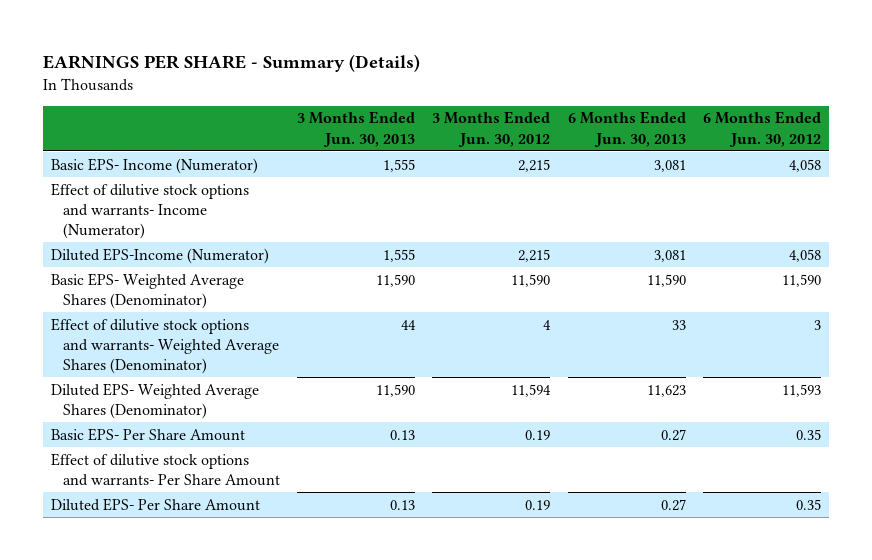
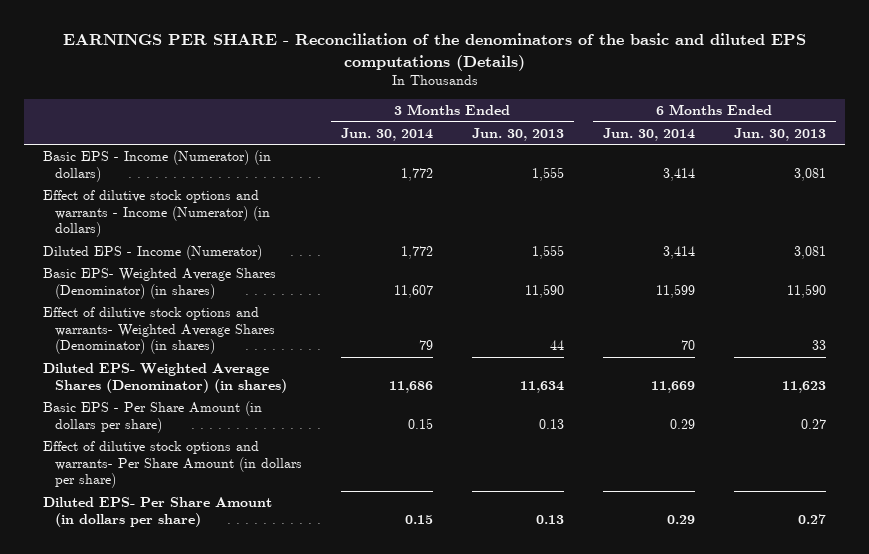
- EARNINGS PER SHARE - Summary (Details)
+ EARNINGS PER SHARE - Reconciliation of the denominators of the basic and diluted EPS computations (Details)
- | 3 Months Ended Jun. 30, 2013 | 3 Months Ended Jun. 30, 2012 | 6 Months Ended Jun. 30, 2013 | 6 Months Ended Jun. 30, 2012
+ | 3 Months Ended Jun. 30, 2014 | 3 Months Ended Jun. 30, 2013 | 6 Months Ended Jun. 30, 2014 | 6 Months Ended Jun. 30, 2013
- Basic EPS- Income (Numerator) | 1,555 | 2,215 | 3,081 | 4,058
- Effect of dilutive stock options and warrants- Income (Numerator)
- Diluted EPS-Income (Numerator) | 1,555 | 2,215 | 3,081 | 4,058
- Basic EPS- Weighted Average Shares (Denominator) | 11,590 | 11,590 | 11,590 | 11,590
- Effect of dilutive stock options and warrants- Weighted Average Shares (Denominator) | 44 | 4 | 33 | 3
- Diluted EPS- Weighted Average Shares (Denominator) | 11,590 | 11,594 | 11,623 | 11,593
- Basic EPS- Per Share Amount | 0.13 | 0.19 | 0.27 | 0.35
- Effect of dilutive stock options and warrants- Per Share Amount
- Diluted EPS- Per Share Amount | 0.13 | 0.19 | 0.27 | 0.35
+ Basic EPS - Income (Numerator) (in dollars) | 1,772 | 1,555 | 3,414 | 3,081
+ Effect of dilutive stock options and warrants - Income (Numerator) (in dollars)
+ Diluted EPS - Income (Numerator) | 1,772 | 1,555 | 3,414 | 3,081
+ Basic EPS- Weighted Average Shares (Denominator) (in shares) | 11,607 | 11,590 | 11,599 | 11,590
+ Effect of dilutive stock options and warrants- Weighted Average Shares (Denominator) (in shares) | 79 | 44 | 70 | 33
+ Diluted EPS- Weighted Average Shares (Denominator) (in shares) | 11,686 | 11,634 | 11,669 | 11,623
+ Basic EPS - Per Share Amount (in dollars per share) | 0.15 | 0.13 | 0.29 | 0.27
+ Effect of dilutive stock options and warrants- Per Share Amount (in dollars per share)
+ Diluted EPS- Per Share Amount (in dollars per share) | 0.15 | 0.13 | 0.29 | 0.27

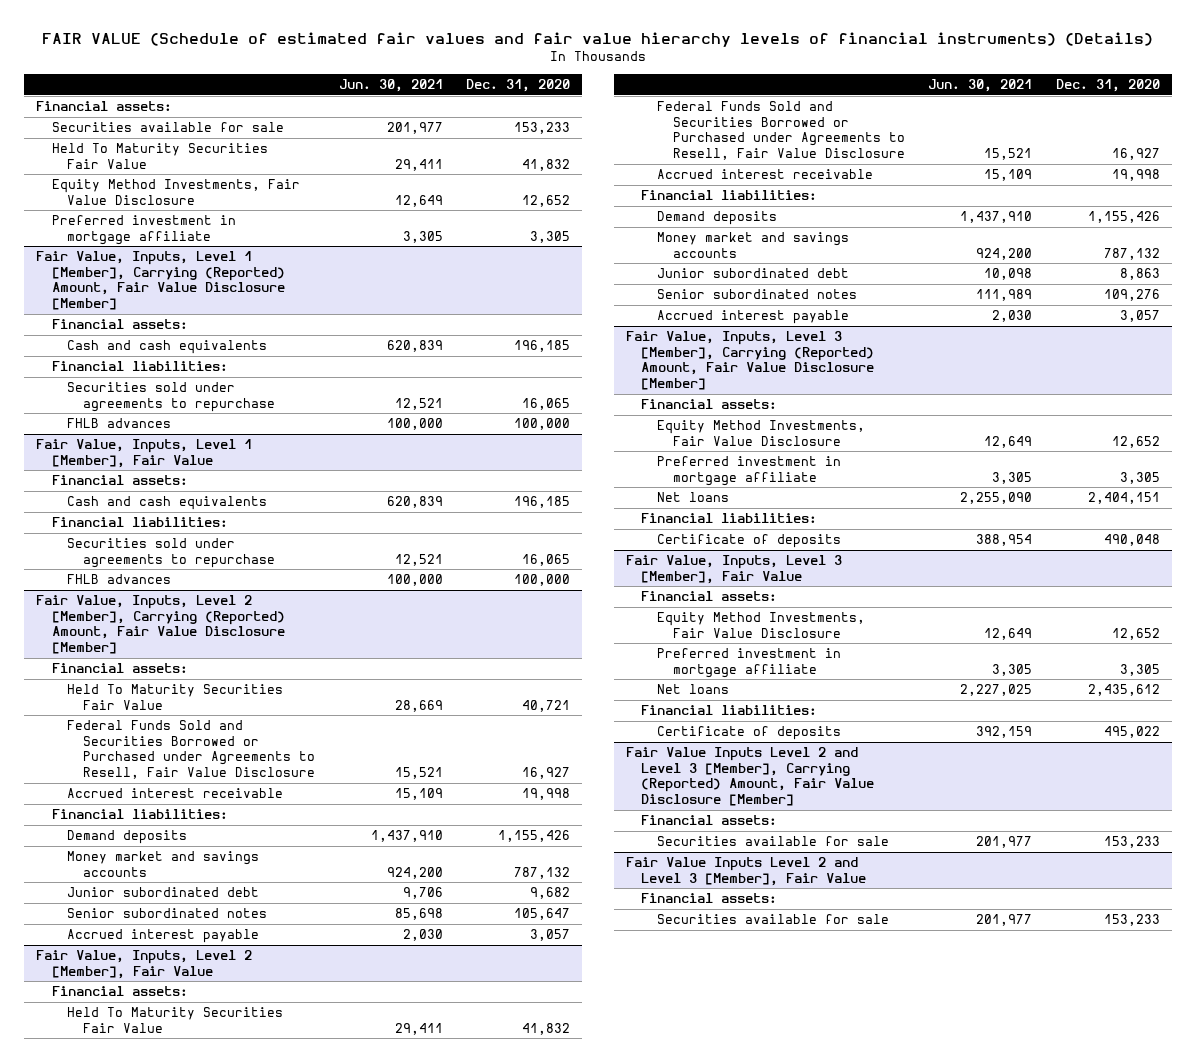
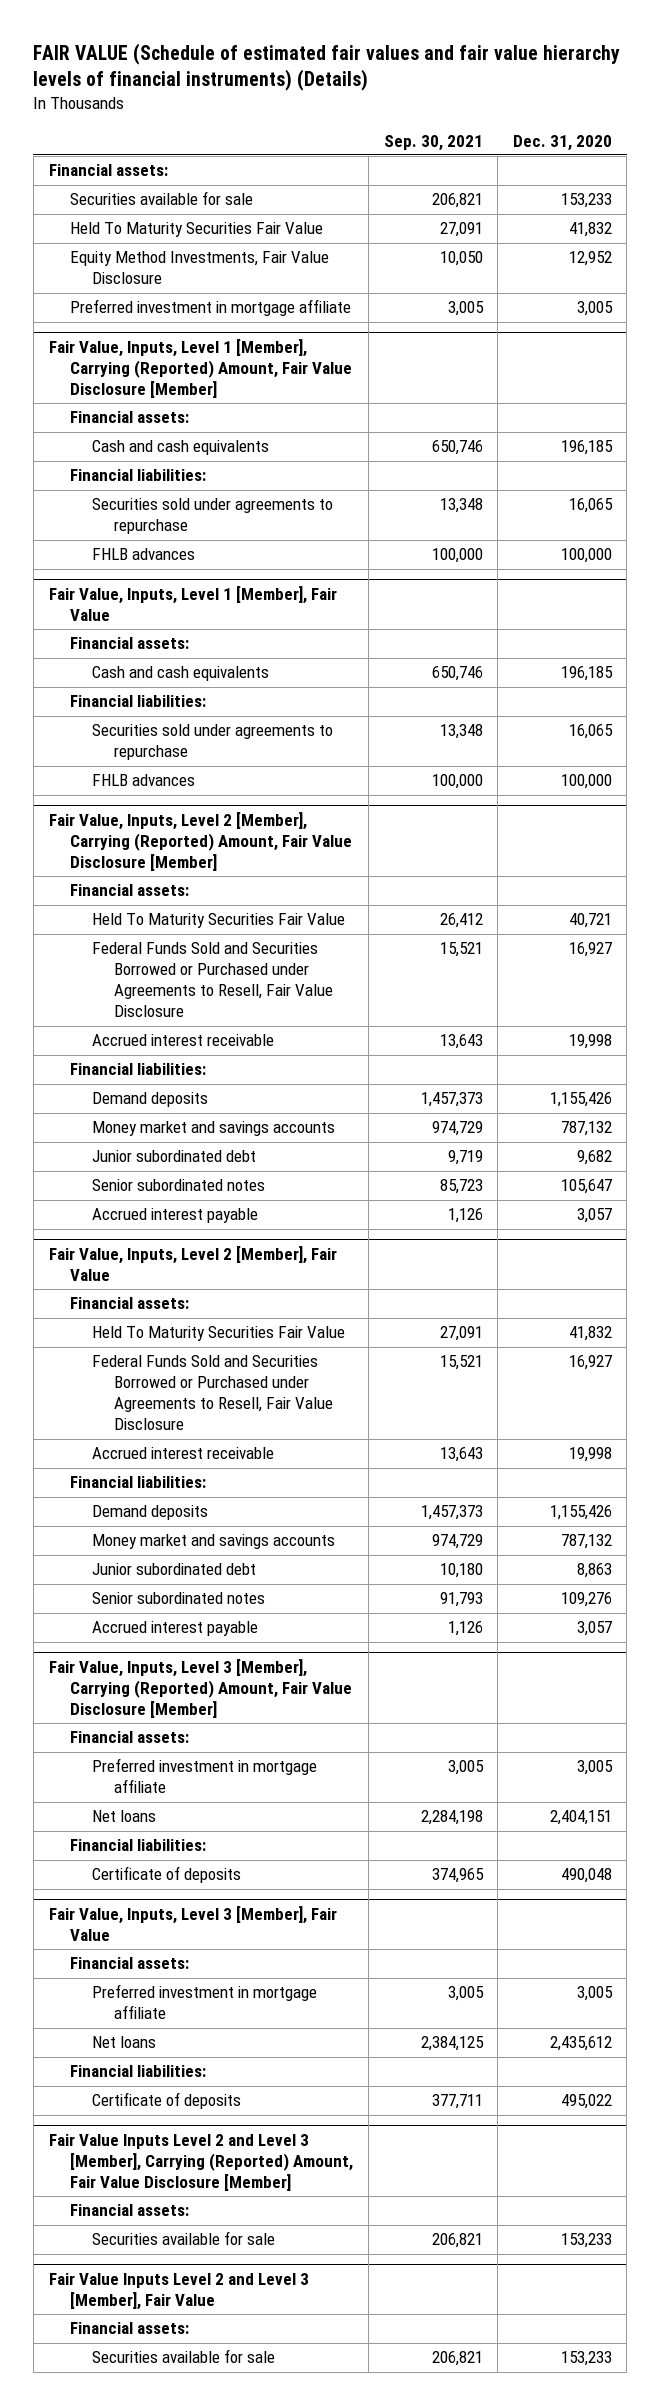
- | Jun. 30, 2021 | Dec. 31, 2020
+ | Sep. 30, 2021 | Dec. 31, 2020
- Equity Method Investments, Fair Value Disclosure | 12,649 | 12,652
- Preferred investment in mortgage affiliate | 3,305 | 3,305
+ Equity Method Investments, Fair Value Disclosure | 10,050 | 12,952
+ Preferred investment in mortgage affiliate | 3,005 | 3,005
@ Fair Value, Inputs, Level 3 [Member], Carrying (Reported) Amount, Fair Value Disclosure [Member]
- Equity Method Investments, Fair Value Disclosure | 12,649 | 12,652
- Preferred investment in mortgage affiliate | 3,305 | 3,305
+ Preferred investment in mortgage affiliate | 3,005 | 3,005
@ Fair Value, Inputs, Level 3 [Member], Fair Value
- Equity Method Investments, Fair Value Disclosure | 12,649 | 12,652
- Preferred investment in mortgage affiliate | 3,305 | 3,305
+ Preferred investment in mortgage affiliate | 3,005 | 3,005

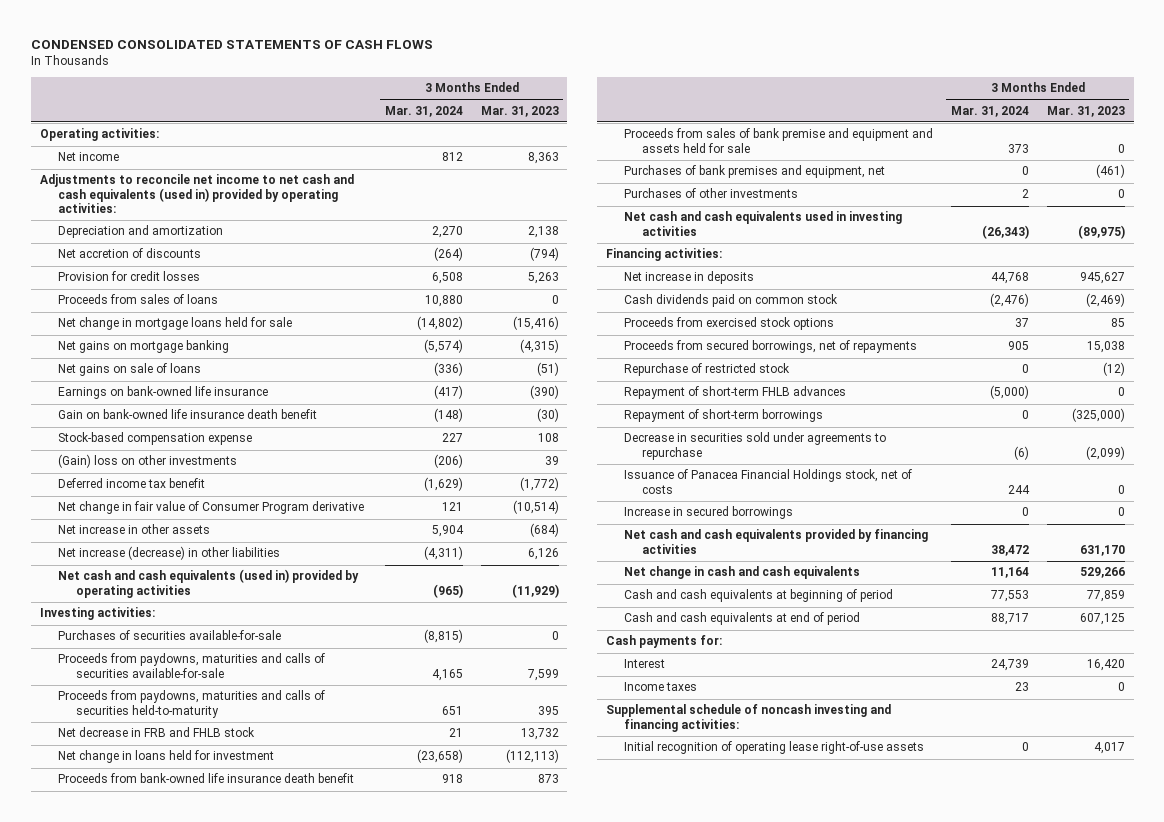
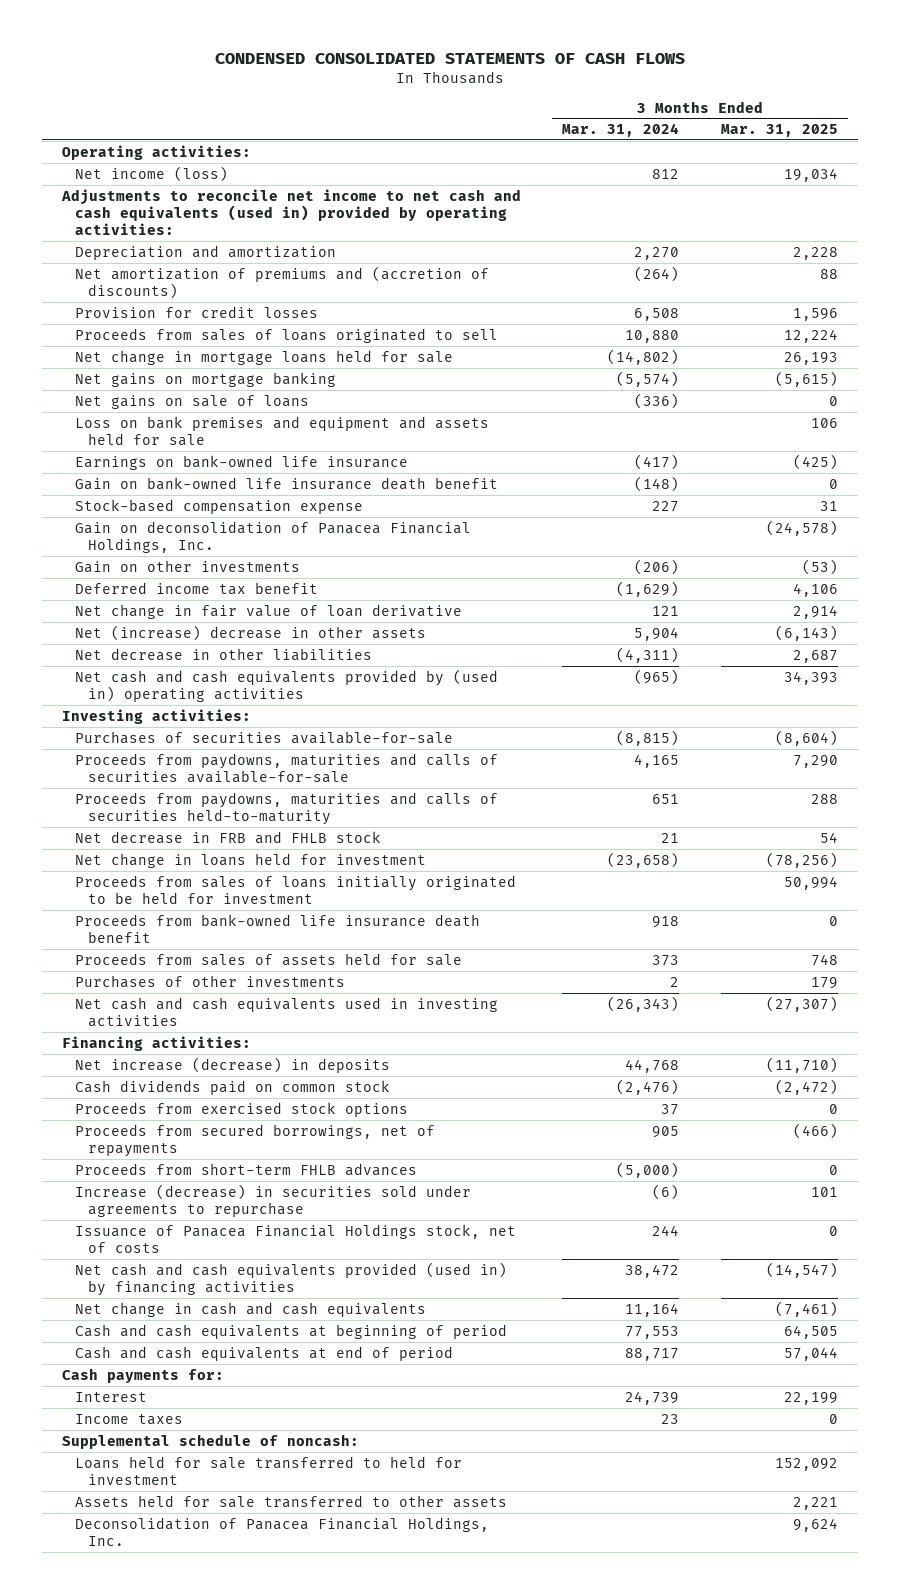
- | 3 Months Ended Mar. 31, 2024 | 3 Months Ended Mar. 31, 2023
+ | 3 Months Ended Mar. 31, 2024 | 3 Months Ended Mar. 31, 2025
- Net income | 812 | 8,363
+ Net income (loss) | 812 | 19,034
- Net accretion of discounts | (264) | (794)
+ Net amortization of premiums and (accretion of discounts) | (264) | 88
- Proceeds from sales of loans | 10,880 | 0
+ Proceeds from sales of loans originated to sell | 10,880 | 12,224
+ Loss on bank premises and equipment and assets held for sale | | 106
- (Gain) loss on other investments | (206) | 39
+ Gain on deconsolidation of Panacea Financial Holdings, Inc. | | (24,578)
+ Gain on other investments | (206) | (53)
- Net change in fair value of Consumer Program derivative | 121 | (10,514)
- Net increase in other assets | 5,904 | (684)
- Net increase (decrease) in other liabilities | (4,311) | 6,126
- Net cash and cash equivalents (used in) provided by operating activities | (965) | (11,929)
+ Net change in fair value of loan derivative | 121 | 2,914
+ Net (increase) decrease in other assets | 5,904 | (6,143)
+ Net decrease in other liabilities | (4,311) | 2,687
+ Net cash and cash equivalents provided by (used in) operating activities | (965) | 34,393
+ Proceeds from sales of loans initially originated to be held for investment | | 50,994
- Proceeds from sales of bank premise and equipment and assets held for sale | 373 | 0
- Purchases of bank premises and equipment, net | 0 | (461)
+ Proceeds from sales of assets held for sale | 373 | 748
- Net increase in deposits | 44,768 | 945,627
+ Net increase (decrease) in deposits | 44,768 | (11,710)
- Repurchase of restricted stock | 0 | (12)
- Repayment of short-term FHLB advances | (5,000) | 0
- Repayment of short-term borrowings | 0 | (325,000)
- Decrease in securities sold under agreements to repurchase | (6) | (2,099)
+ Proceeds from short-term FHLB advances | (5,000) | 0
+ Increase (decrease) in securities sold under agreements to repurchase | (6) | 101
- Increase in secured borrowings | 0 | 0
- Net cash and cash equivalents provided by financing activities | 38,472 | 631,170
+ Net cash and cash equivalents provided (used in) by financing activities | 38,472 | (14,547)
- Supplemental schedule of noncash investing and financing activities:
- Initial recognition of operating lease right-of-use assets | 0 | 4,017
+ Supplemental schedule of noncash:
+ Loans held for sale transferred to held for investment | | 152,092
+ Assets held for sale transferred to other assets | | 2,221
+ Deconsolidation of Panacea Financial Holdings, Inc. | | 9,624

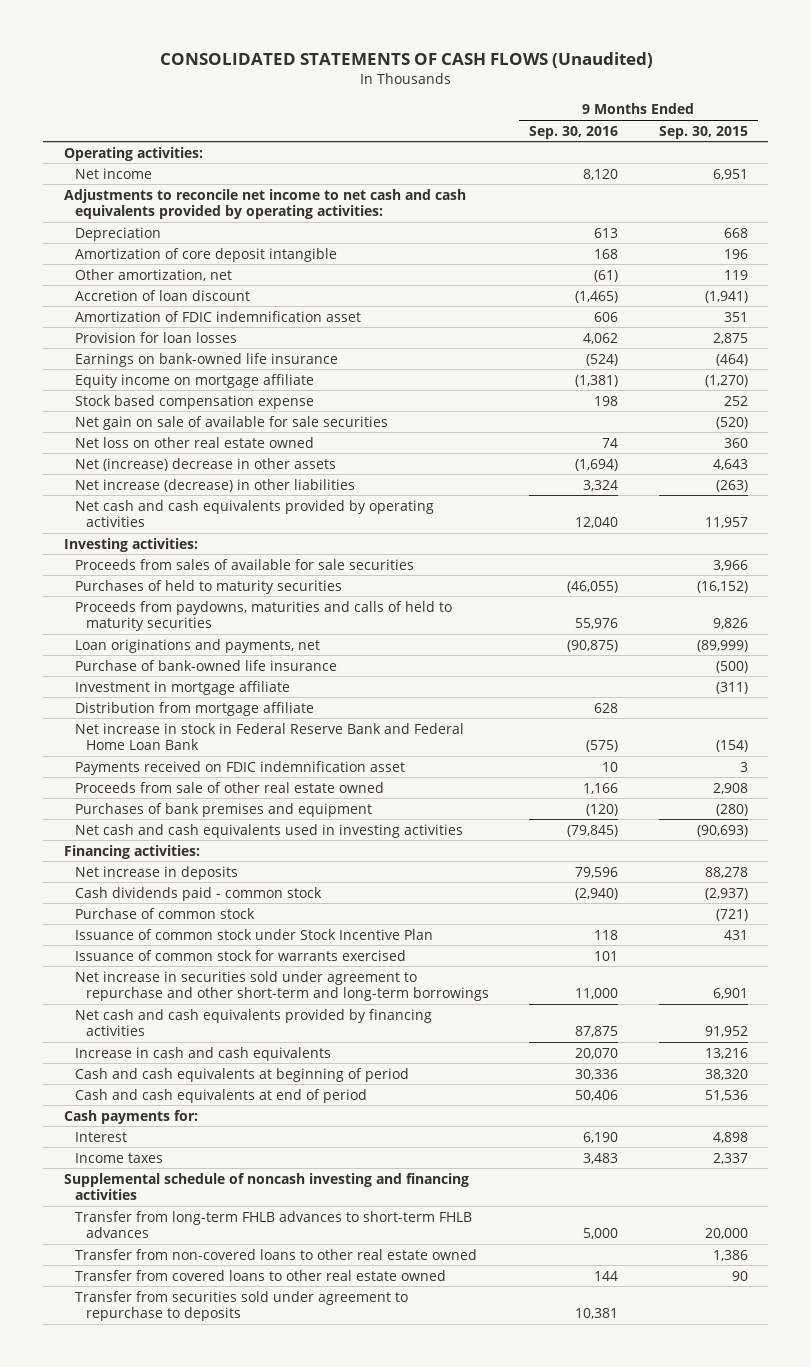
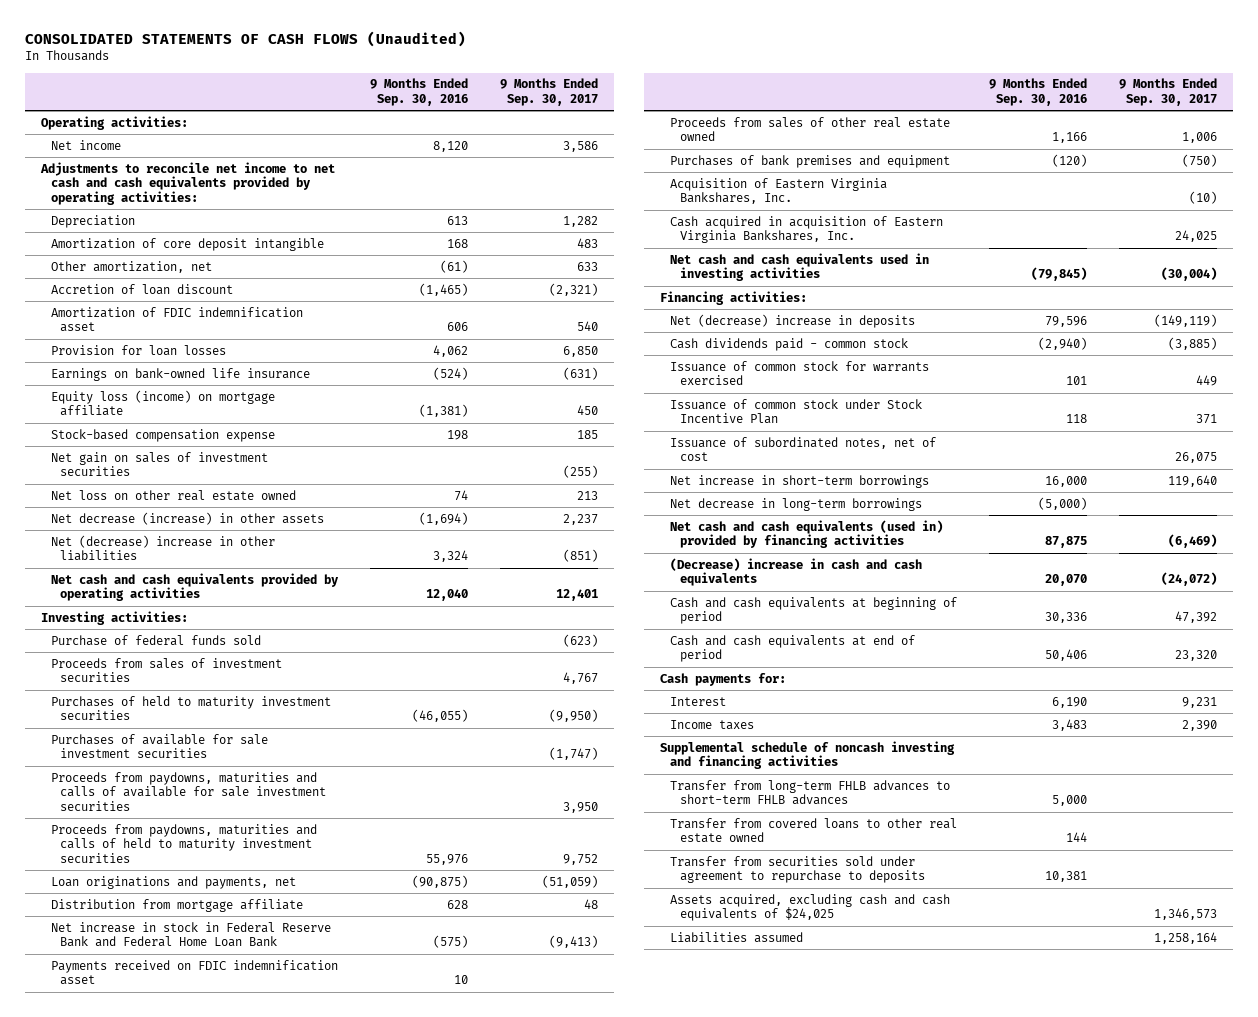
- | 9 Months Ended Sep. 30, 2016 | 9 Months Ended Sep. 30, 2015
+ | 9 Months Ended Sep. 30, 2016 | 9 Months Ended Sep. 30, 2017
- Equity income on mortgage affiliate | (1,381) | (1,270)
- Stock based compensation expense | 198 | 252
- Net gain on sale of available for sale securities | | (520)
+ Equity loss (income) on mortgage affiliate | (1,381) | 450
+ Stock-based compensation expense | 198 | 185
+ Net gain on sales of investment securities | | (255)
- Net (increase) decrease in other assets | (1,694) | 4,643
- Net increase (decrease) in other liabilities | 3,324 | (263)
+ Net decrease (increase) in other assets | (1,694) | 2,237
+ Net (decrease) increase in other liabilities | 3,324 | (851)
- Proceeds from sales of available for sale securities | | 3,966
- Purchases of held to maturity securities | (46,055) | (16,152)
- Proceeds from paydowns, maturities and calls of held to maturity securities | 55,976 | 9,826
+ Purchase of federal funds sold | | (623)
+ Proceeds from sales of investment securities | | 4,767
+ Purchases of held to maturity investment securities | (46,055) | (9,950)
+ Purchases of available for sale investment securities | | (1,747)
+ Proceeds from paydowns, maturities and calls of available for sale investment securities | | 3,950
+ Proceeds from paydowns, maturities and calls of held to maturity investment securities | 55,976 | 9,752
- Purchase of bank-owned life insurance | | (500)
- Investment in mortgage affiliate | | (311)
- Proceeds from sale of other real estate owned | 1,166 | 2,908
+ Proceeds from sales of other real estate owned | 1,166 | 1,006
+ Acquisition of Eastern Virginia Bankshares, Inc. | | (10)
+ Cash acquired in acquisition of Eastern Virginia Bankshares, Inc. | | 24,025
- Net increase in deposits | 79,596 | 88,278
+ Net (decrease) increase in deposits | 79,596 | (149,119)
- Purchase of common stock | | (721)
- Net increase in securities sold under agreement to repurchase and other short-term and long-term borrowings | 11,000 | 6,901
- Net cash and cash equivalents provided by financing activities | 87,875 | 91,952
- Increase in cash and cash equivalents | 20,070 | 13,216
moved down: Issuance of common stock under Stock Incentive Plan | 118 | 371
+ Issuance of subordinated notes, net of cost | | 26,075
+ Net increase in short-term borrowings | 16,000 | 119,640
+ Net decrease in long-term borrowings | (5,000) |
+ Net cash and cash equivalents (used in) provided by financing activities | 87,875 | (6,469)
+ (Decrease) increase in cash and cash equivalents | 20,070 | (24,072)
- Transfer from non-covered loans to other real estate owned | | 1,386
+ Assets acquired, excluding cash and cash equivalents of $24,025 | | 1,346,573
+ Liabilities assumed | | 1,258,164

